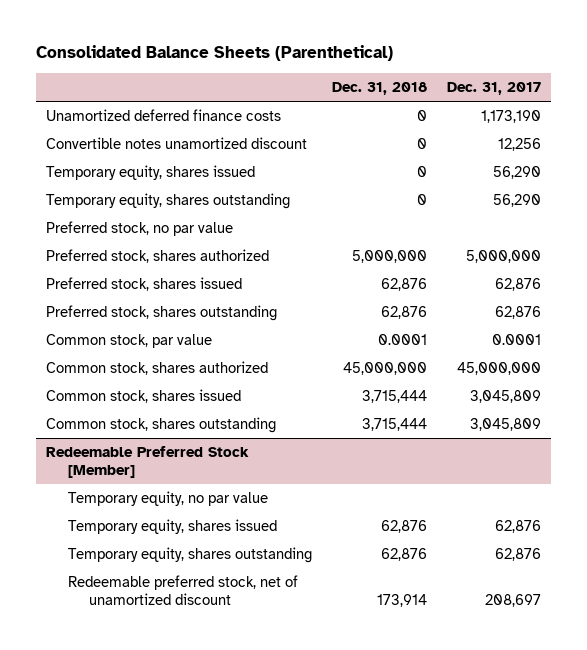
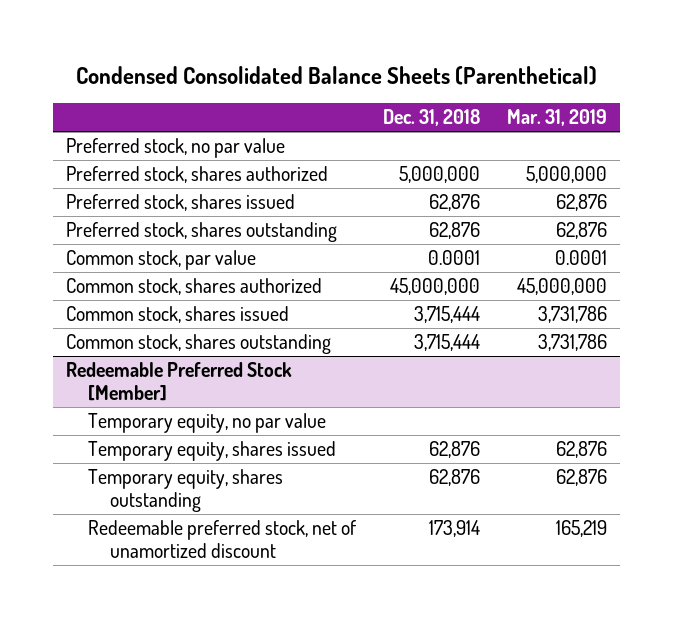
- Consolidated Balance Sheets (Parenthetical)
+ Condensed Consolidated Balance Sheets (Parenthetical)
- | Dec. 31, 2018 | Dec. 31, 2017
+ | Dec. 31, 2018 | Mar. 31, 2019
- Unamortized deferred finance costs | 0 | 1,173,190
- Convertible notes unamortized discount | 0 | 12,256
- Temporary equity, shares issued | 0 | 56,290
- Temporary equity, shares outstanding | 0 | 56,290

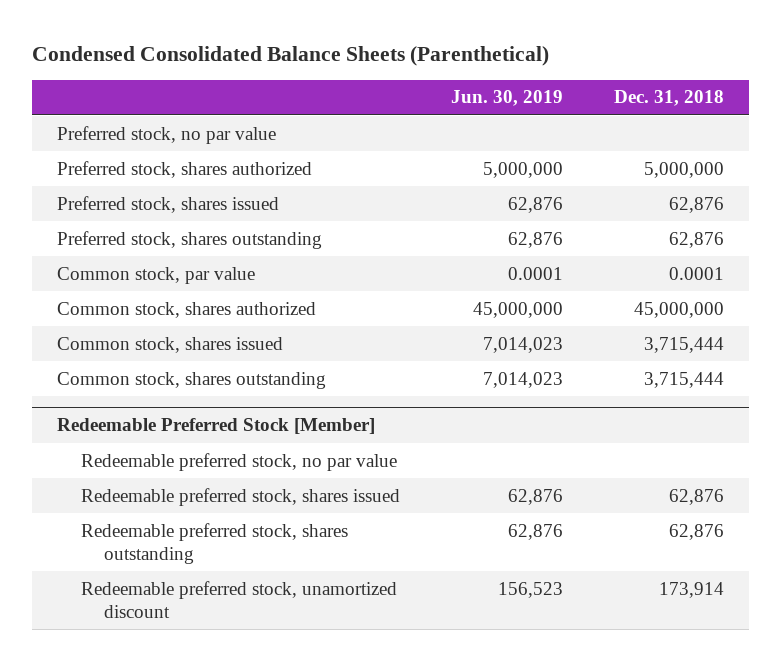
- | Dec. 31, 2018 | Mar. 31, 2019
+ | Jun. 30, 2019 | Dec. 31, 2018
@ Redeemable Preferred Stock [Member]
- Temporary equity, no par value
- Temporary equity, shares issued | 62,876 | 62,876
- Temporary equity, shares outstanding | 62,876 | 62,876
- Redeemable preferred stock, net of unamortized discount | 173,914 | 165,219
+ Redeemable preferred stock, no par value
+ Redeemable preferred stock, shares issued | 62,876 | 62,876
+ Redeemable preferred stock, shares outstanding | 62,876 | 62,876
+ Redeemable preferred stock, unamortized discount | 156,523 | 173,914

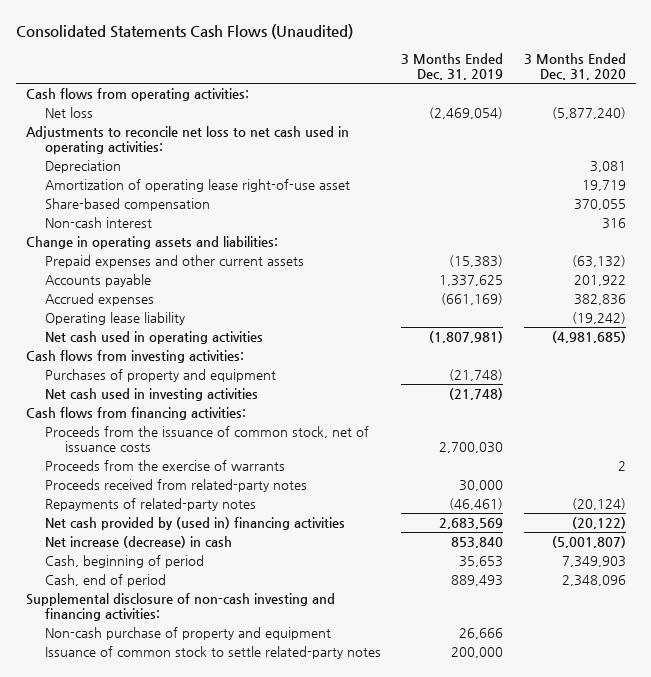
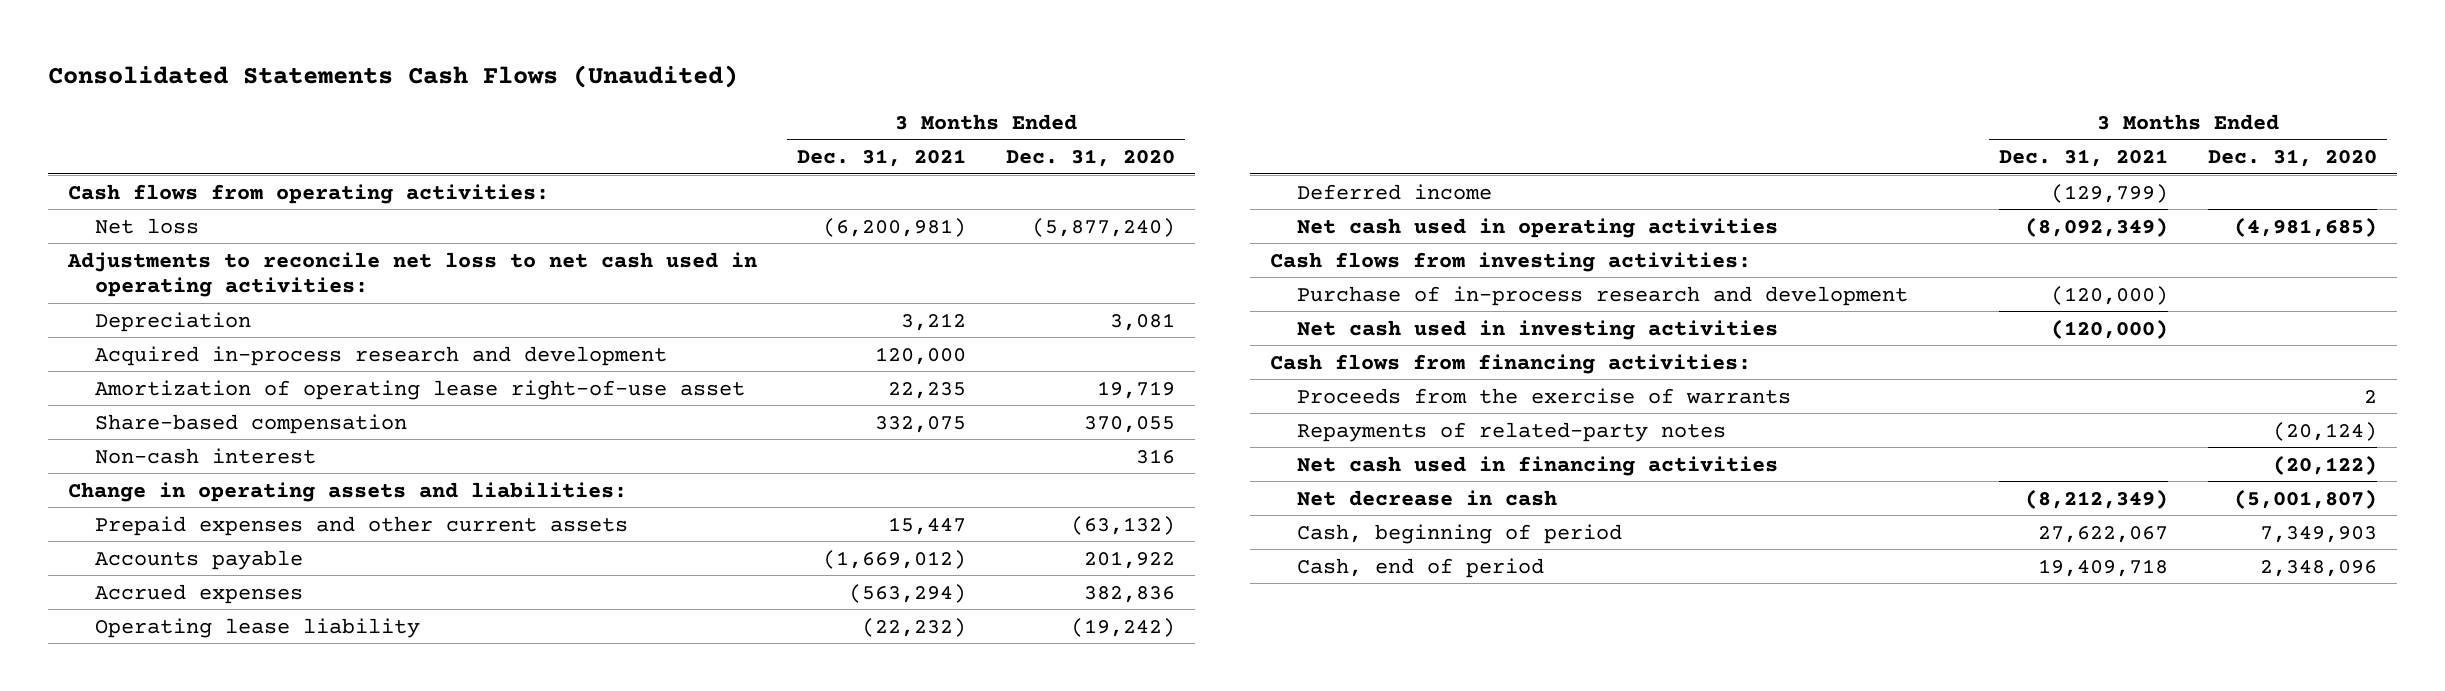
- | 3 Months Ended Dec. 31, 2019 | 3 Months Ended Dec. 31, 2020
+ | 3 Months Ended Dec. 31, 2021 | 3 Months Ended Dec. 31, 2020
+ Acquired in-process research and development | 120,000 |
+ Deferred income | (129,799) |
- Purchases of property and equipment | (21,748) |
+ Purchase of in-process research and development | (120,000) |
- Proceeds from the issuance of common stock, net of issuance costs | 2,700,030 |
- Proceeds received from related-party notes | 30,000 |
- Net cash provided by (used in) financing activities | 2,683,569 | (20,122)
- Net increase (decrease) in cash | 853,840 | (5,001,807)
+ Net cash used in financing activities | | (20,122)
+ Net decrease in cash | (8,212,349) | (5,001,807)
- Supplemental disclosure of non-cash investing and financing activities:
- Non-cash purchase of property and equipment | 26,666 |
- Issuance of common stock to settle related-party notes | 200,000 |

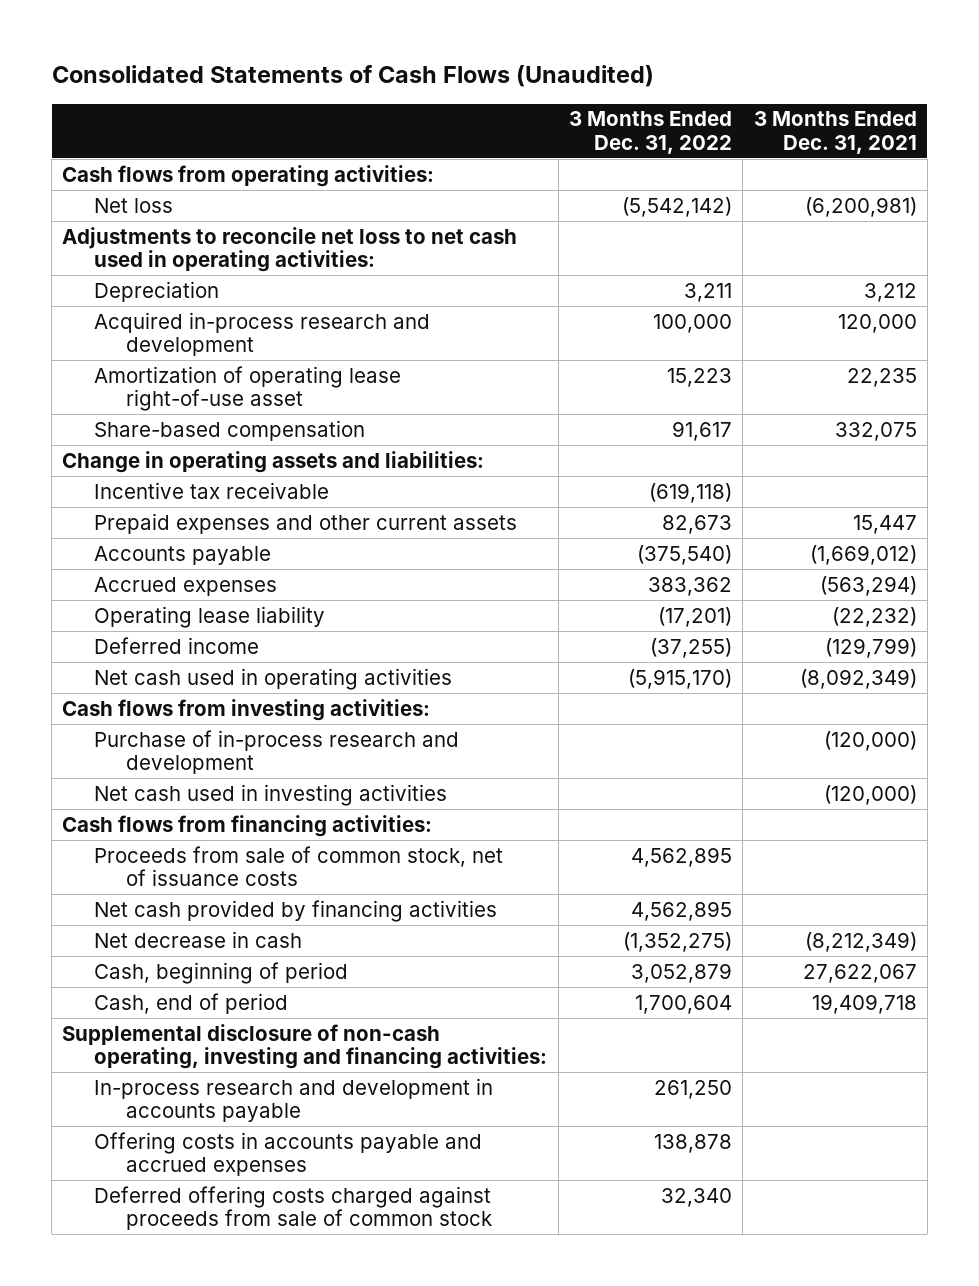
- Consolidated Statements Cash Flows (Unaudited)
+ Consolidated Statements of Cash Flows (Unaudited)
- | 3 Months Ended Dec. 31, 2021 | 3 Months Ended Dec. 31, 2020
+ | 3 Months Ended Dec. 31, 2022 | 3 Months Ended Dec. 31, 2021
- Non-cash interest | | 316
+ Incentive tax receivable | (619,118) |
- Proceeds from the exercise of warrants | | 2
- Repayments of related-party notes | | (20,124)
- Net cash used in financing activities | | (20,122)
+ Proceeds from sale of common stock, net of issuance costs | 4,562,895 |
+ Net cash provided by financing activities | 4,562,895 |
+ Supplemental disclosure of non-cash operating, investing and financing activities:
+ In-process research and development in accounts payable | 261,250 |
+ Offering costs in accounts payable and accrued expenses | 138,878 |
+ Deferred offering costs charged against proceeds from sale of common stock | 32,340 |

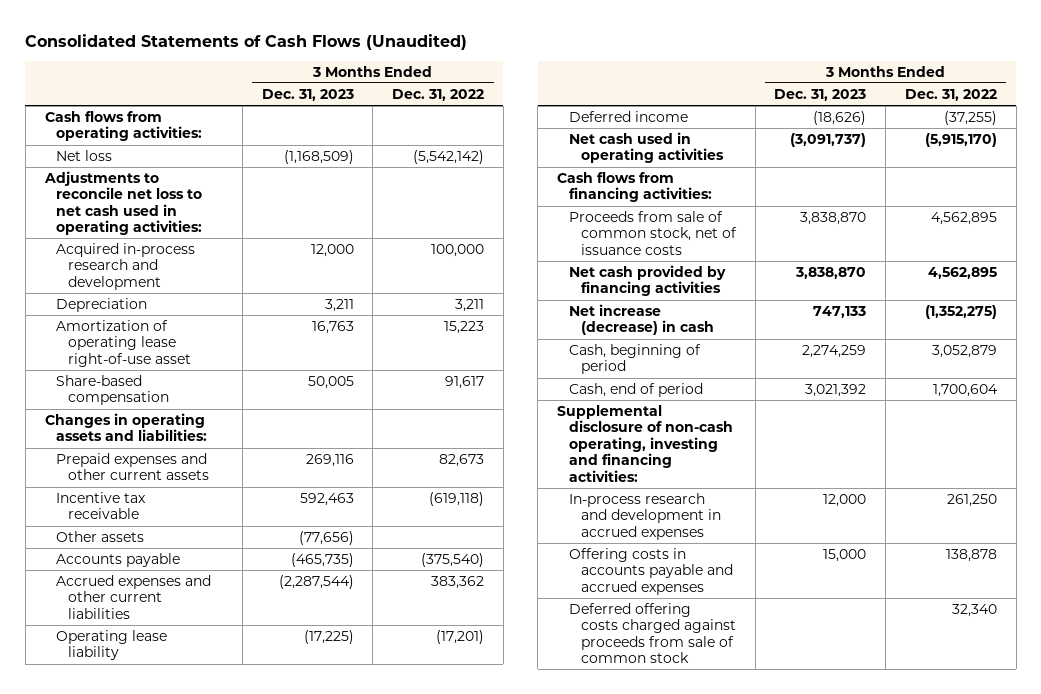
- | 3 Months Ended Dec. 31, 2022 | 3 Months Ended Dec. 31, 2021
+ | 3 Months Ended Dec. 31, 2023 | 3 Months Ended Dec. 31, 2022
moved down: Depreciation | 3,211 | 3,211
- Change in operating assets and liabilities:
+ Changes in operating assets and liabilities:
moved down: Incentive tax receivable | 592,463 | (619,118)
+ Other assets | (77,656) |
- Accrued expenses | 383,362 | (563,294)
+ Accrued expenses and other current liabilities | (2,287,544) | 383,362
- Cash flows from investing activities:
- Purchase of in-process research and development | | (120,000)
- Net cash used in investing activities | | (120,000)
- Net decrease in cash | (1,352,275) | (8,212,349)
+ Net increase (decrease) in cash | 747,133 | (1,352,275)
- In-process research and development in accounts payable | 261,250 |
+ In-process research and development in accrued expenses | 12,000 | 261,250

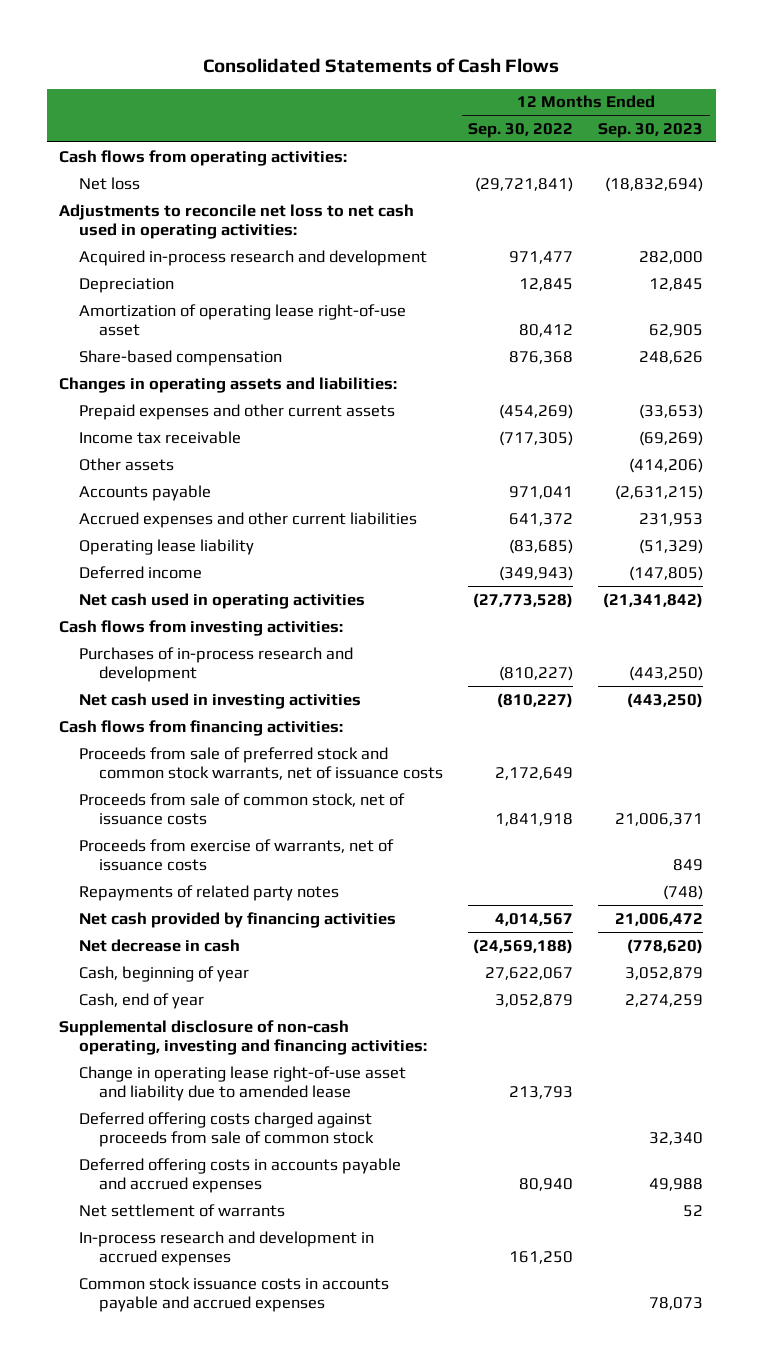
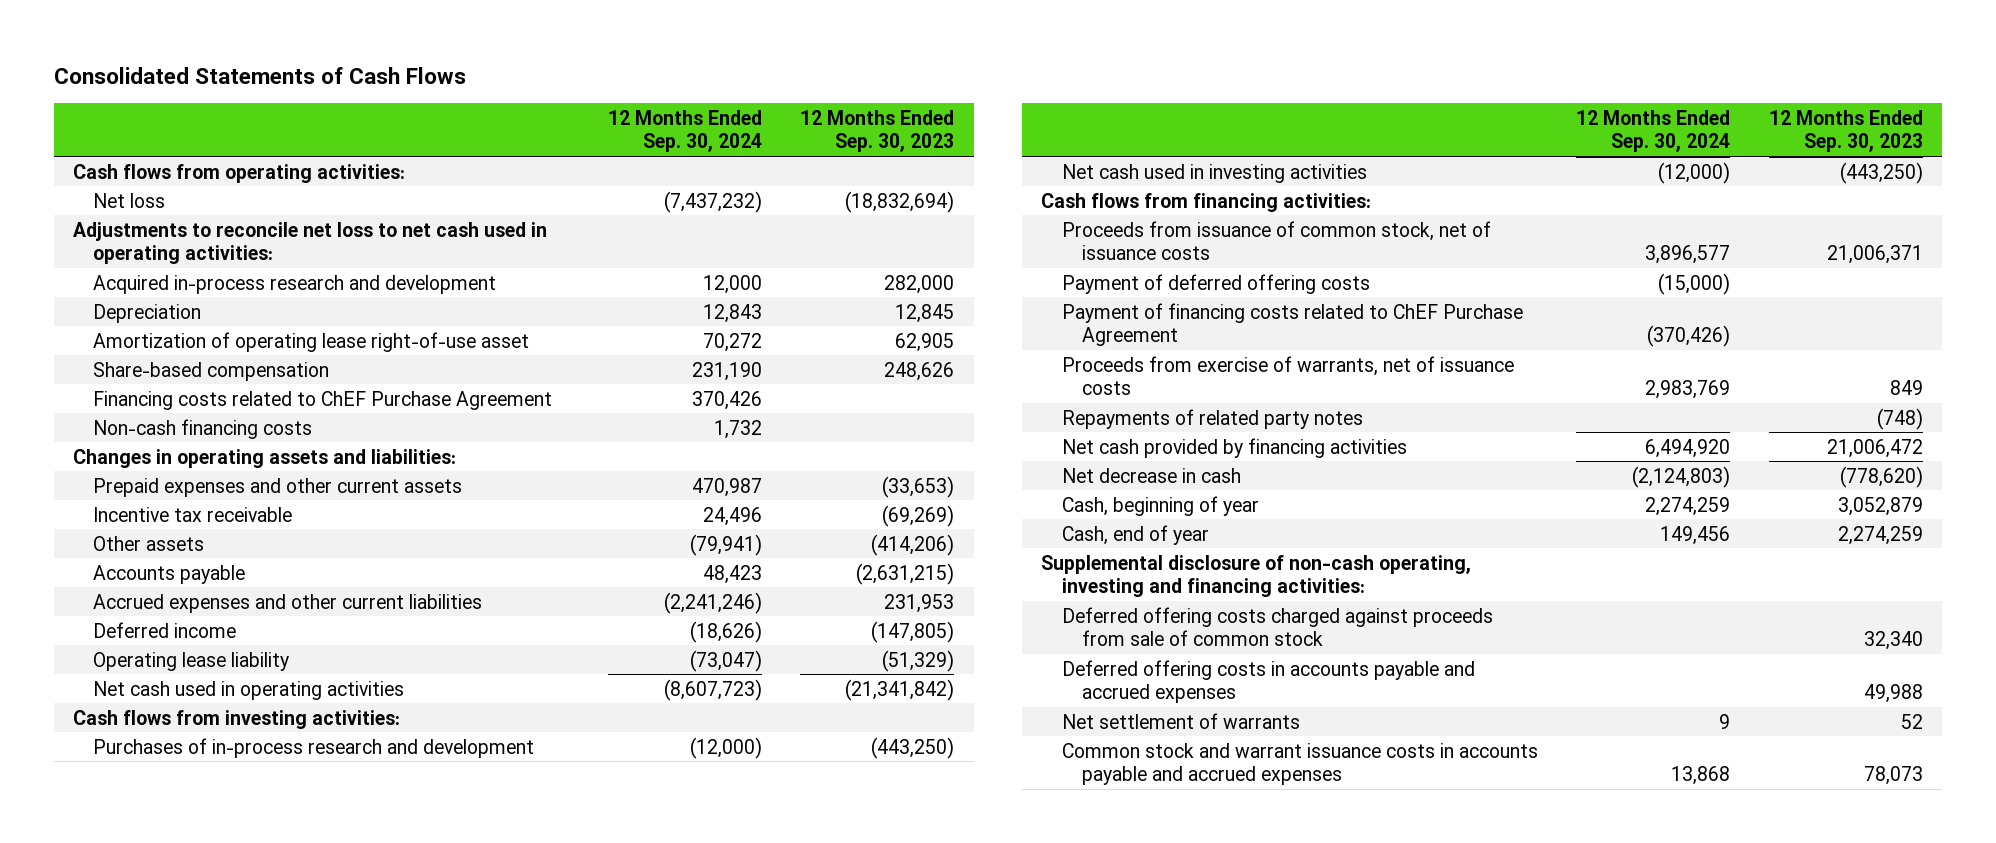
- | 12 Months Ended Sep. 30, 2022 | 12 Months Ended Sep. 30, 2023
+ | 12 Months Ended Sep. 30, 2024 | 12 Months Ended Sep. 30, 2023
+ Financing costs related to ChEF Purchase Agreement | 370,426 |
+ Non-cash financing costs | 1,732 |
- Income tax receivable | (717,305) | (69,269)
+ Incentive tax receivable | 24,496 | (69,269)
moved down: Operating lease liability | (73,047) | (51,329)
- Proceeds from sale of preferred stock and common stock warrants, net of issuance costs | 2,172,649 |
- Proceeds from sale of common stock, net of issuance costs | 1,841,918 | 21,006,371
+ Proceeds from issuance of common stock, net of issuance costs | 3,896,577 | 21,006,371
+ Payment of deferred offering costs | (15,000) |
+ Payment of financing costs related to ChEF Purchase Agreement | (370,426) |
- Change in operating lease right-of-use asset and liability due to amended lease | 213,793 |
- In-process research and development in accrued expenses | 161,250 |
- Common stock issuance costs in accounts payable and accrued expenses | | 78,073
+ Common stock and warrant issuance costs in accounts payable and accrued expenses | 13,868 | 78,073

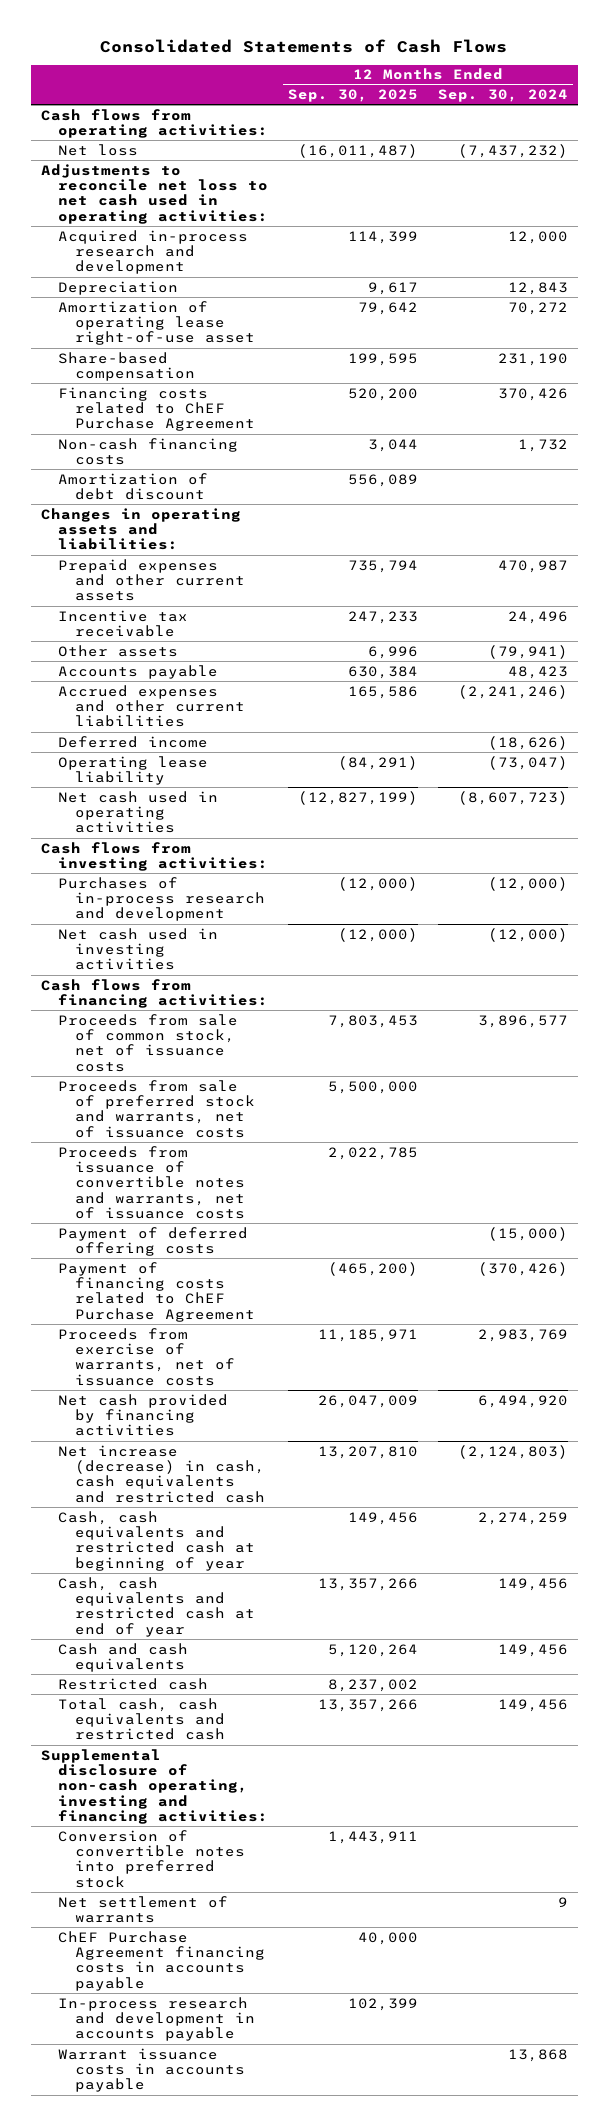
- | 12 Months Ended Sep. 30, 2024 | 12 Months Ended Sep. 30, 2023
+ | 12 Months Ended Sep. 30, 2025 | 12 Months Ended Sep. 30, 2024
+ Amortization of debt discount | 556,089 |
- Proceeds from issuance of common stock, net of issuance costs | 3,896,577 | 21,006,371
+ Proceeds from sale of common stock, net of issuance costs | 7,803,453 | 3,896,577
+ Proceeds from sale of preferred stock and warrants, net of issuance costs | 5,500,000 |
+ Proceeds from issuance of convertible notes and warrants, net of issuance costs | 2,022,785 |
- Repayments of related party notes | | (748)
- Net decrease in cash | (2,124,803) | (778,620)
- Cash, beginning of year | 2,274,259 | 3,052,879
- Cash, end of year | 149,456 | 2,274,259
+ Net increase (decrease) in cash, cash equivalents and restricted cash | 13,207,810 | (2,124,803)
+ Cash, cash equivalents and restricted cash at beginning of year | 149,456 | 2,274,259
+ Cash, cash equivalents and restricted cash at end of year | 13,357,266 | 149,456
+ Cash and cash equivalents | 5,120,264 | 149,456
+ Restricted cash | 8,237,002 |
+ Total cash, cash equivalents and restricted cash | 13,357,266 | 149,456
- Deferred offering costs charged against proceeds from sale of common stock | | 32,340
- Deferred offering costs in accounts payable and accrued expenses | | 49,988
+ Conversion of convertible notes into preferred stock | 1,443,911 |
- Common stock and warrant issuance costs in accounts payable and accrued expenses | 13,868 | 78,073
+ ChEF Purchase Agreement financing costs in accounts payable | 40,000 |
+ In-process research and development in accounts payable | 102,399 |
+ Warrant issuance costs in accounts payable | | 13,868

